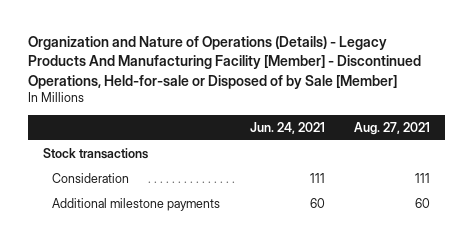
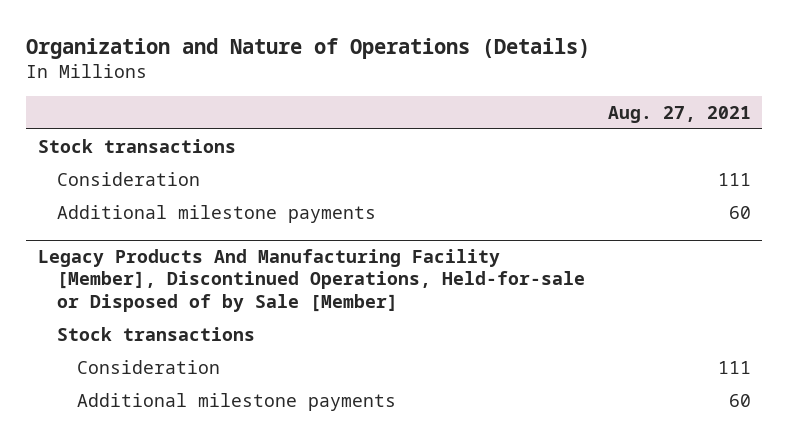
- Organization and Nature of Operations (Details) - Legacy Products And Manufacturing Facility [Member] - Discontinued Operations, Held-for-sale or Disposed of by Sale [Member]
+ Organization and Nature of Operations (Details)
- | Jun. 24, 2021 | Aug. 27, 2021
+ | Aug. 27, 2021
+ Legacy Products And Manufacturing Facility [Member], Discontinued Operations, Held-for-sale or Disposed of by Sale [Member]
+ Stock transactions
+ Consideration | 111
+ Additional milestone payments | 60

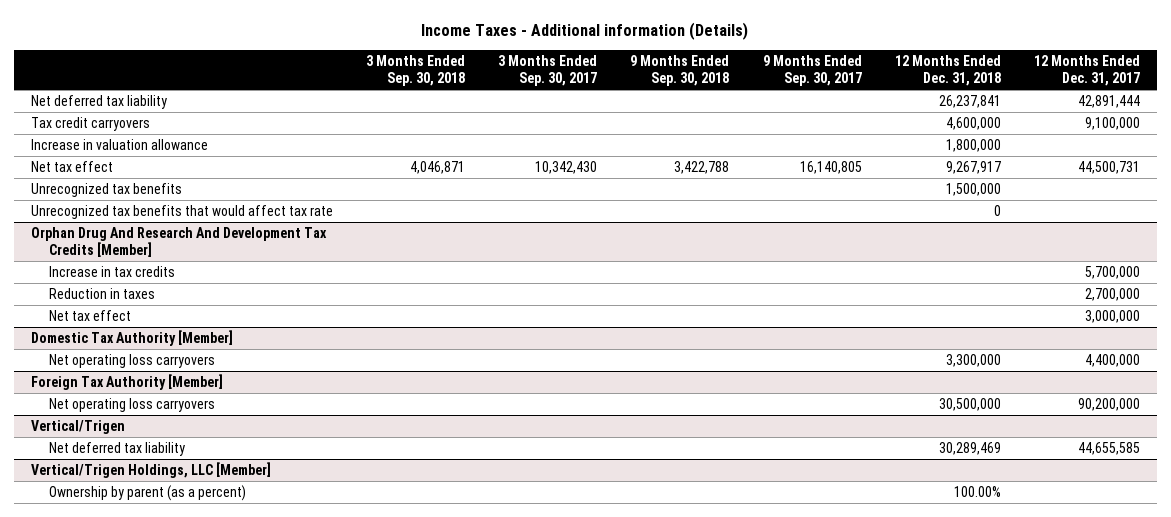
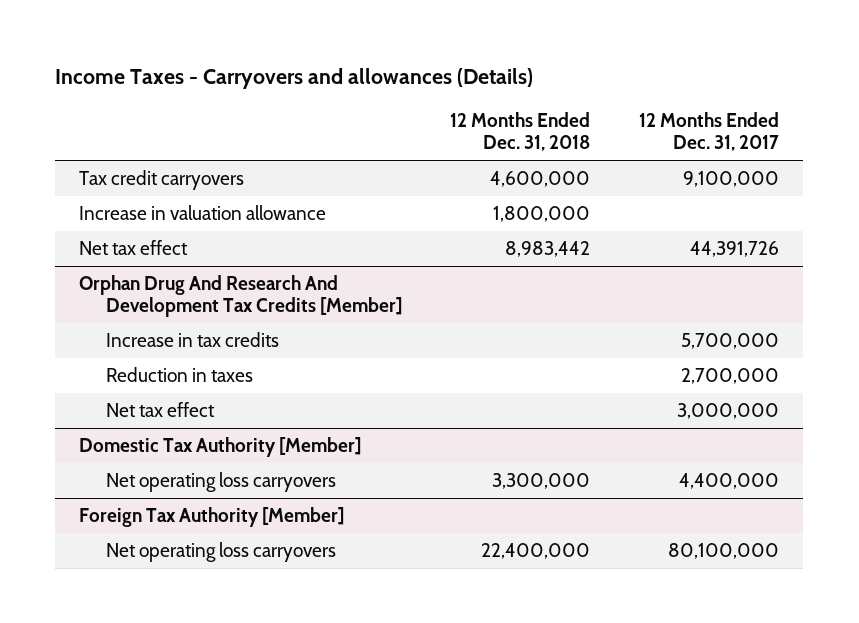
- Income Taxes - Additional information (Details)
+ Income Taxes - Carryovers and allowances (Details)
- | 3 Months Ended Sep. 30, 2018 | 3 Months Ended Sep. 30, 2017 | 9 Months Ended Sep. 30, 2018 | 9 Months Ended Sep. 30, 2017 | 12 Months Ended Dec. 31, 2018 | 12 Months Ended Dec. 31, 2017
+ | 12 Months Ended Dec. 31, 2018 | 12 Months Ended Dec. 31, 2017
- Net deferred tax liability | | | | | 26,237,841 | 42,891,444
- Net tax effect | 4,046,871 | 10,342,430 | 3,422,788 | 16,140,805 | 9,267,917 | 44,500,731
- Unrecognized tax benefits | | | | | 1,500,000 |
- Unrecognized tax benefits that would affect tax rate | | | | | 0 |
+ Net tax effect | 8,983,442 | 44,391,726
@ Foreign Tax Authority [Member]
- Net operating loss carryovers | | | | | 30,500,000 | 90,200,000
- Vertical/Trigen
- Net deferred tax liability | | | | | 30,289,469 | 44,655,585
- Vertical/Trigen Holdings, LLC [Member]
- Ownership by parent (as a percent) | | | | | 100.00% |
@ Foreign Tax Authority [Member]
+ Net operating loss carryovers | 22,400,000 | 80,100,000

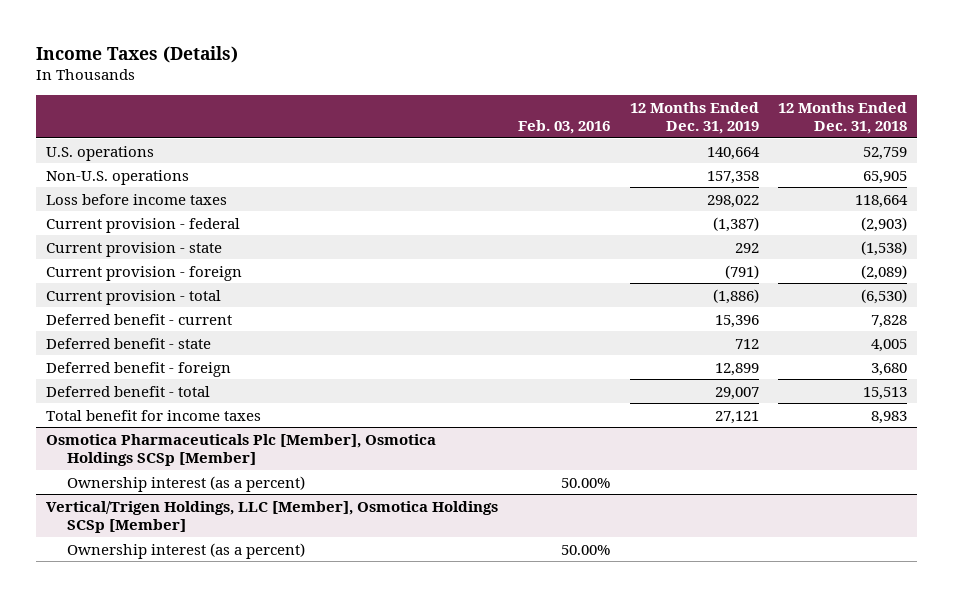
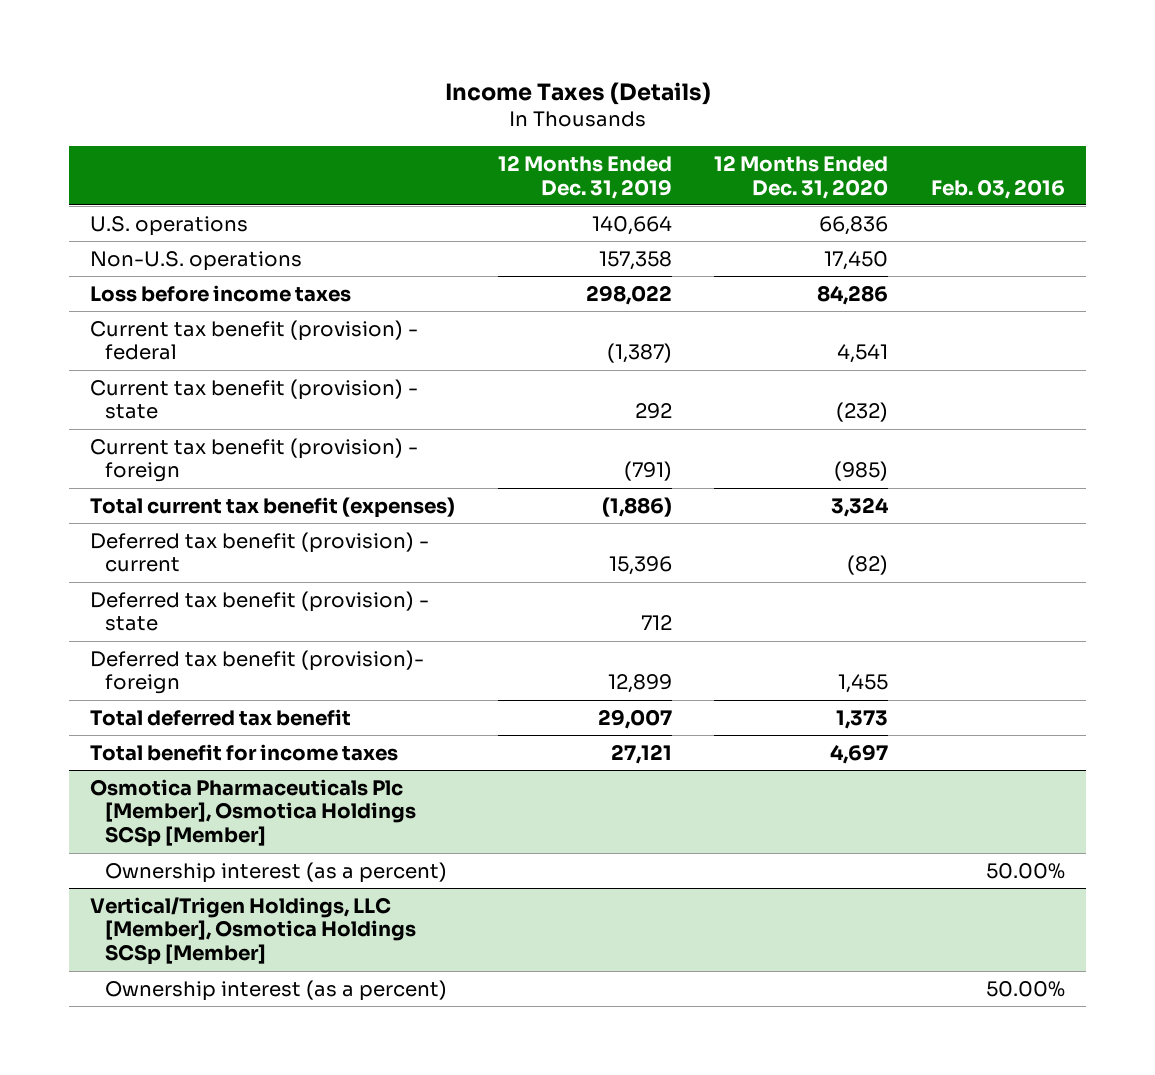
- | Feb. 03, 2016 | 12 Months Ended Dec. 31, 2019 | 12 Months Ended Dec. 31, 2018
+ | 12 Months Ended Dec. 31, 2019 | 12 Months Ended Dec. 31, 2020 | Feb. 03, 2016
- Current provision - federal | | (1,387) | (2,903)
- Current provision - state | | 292 | (1,538)
- Current provision - foreign | | (791) | (2,089)
- Current provision - total | | (1,886) | (6,530)
- Deferred benefit - current | | 15,396 | 7,828
- Deferred benefit - state | | 712 | 4,005
- Deferred benefit - foreign | | 12,899 | 3,680
- Deferred benefit - total | | 29,007 | 15,513
+ Current tax benefit (provision) - federal | (1,387) | 4,541 |
+ Current tax benefit (provision) - state | 292 | (232) |
+ Current tax benefit (provision) - foreign | (791) | (985) |
+ Total current tax benefit (expenses) | (1,886) | 3,324 |
+ Deferred tax benefit (provision) - current | 15,396 | (82) |
+ Deferred tax benefit (provision) - state | 712 | |
+ Deferred tax benefit (provision)- foreign | 12,899 | 1,455 |
+ Total deferred tax benefit | 29,007 | 1,373 |

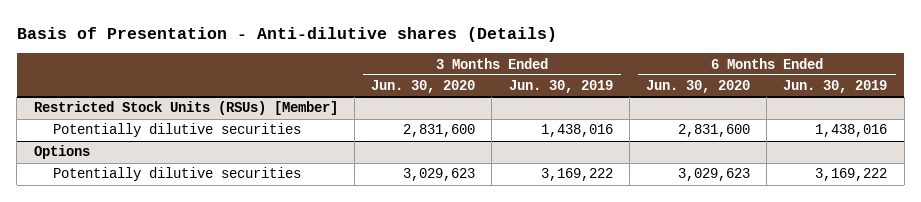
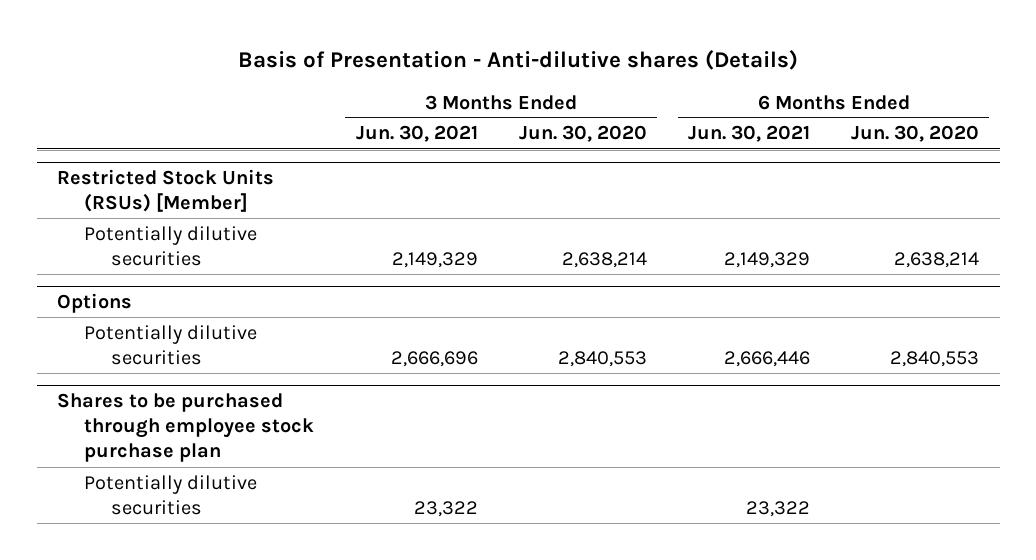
- | 3 Months Ended Jun. 30, 2020 | 3 Months Ended Jun. 30, 2019 | 6 Months Ended Jun. 30, 2020 | 6 Months Ended Jun. 30, 2019
+ | 3 Months Ended Jun. 30, 2021 | 3 Months Ended Jun. 30, 2020 | 6 Months Ended Jun. 30, 2021 | 6 Months Ended Jun. 30, 2020
@ Restricted Stock Units (RSUs) [Member]
- Potentially dilutive securities | 2,831,600 | 1,438,016 | 2,831,600 | 1,438,016
+ Potentially dilutive securities | 2,149,329 | 2,638,214 | 2,149,329 | 2,638,214
@ Options
- Potentially dilutive securities | 3,029,623 | 3,169,222 | 3,029,623 | 3,169,222
+ Potentially dilutive securities | 2,666,696 | 2,840,553 | 2,666,446 | 2,840,553
+ Shares to be purchased through employee stock purchase plan
+ Potentially dilutive securities | 23,322 | | 23,322 |

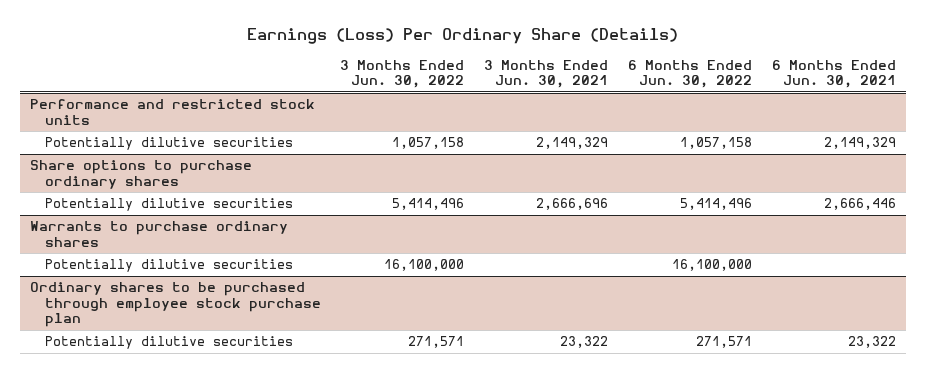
- Basis of Presentation - Anti-dilutive shares (Details)
+ Earnings (Loss) Per Ordinary Share (Details)
- | 3 Months Ended Jun. 30, 2021 | 3 Months Ended Jun. 30, 2020 | 6 Months Ended Jun. 30, 2021 | 6 Months Ended Jun. 30, 2020
+ | 3 Months Ended Jun. 30, 2022 | 3 Months Ended Jun. 30, 2021 | 6 Months Ended Jun. 30, 2022 | 6 Months Ended Jun. 30, 2021
- Restricted Stock Units (RSUs) [Member]
+ Performance and restricted stock units
- Options
+ Share options to purchase ordinary shares
- Shares to be purchased through employee stock purchase plan
+ Warrants to purchase ordinary shares
+ Potentially dilutive securities | 16,100,000 | | 16,100,000 |
+ Ordinary shares to be purchased through employee stock purchase plan

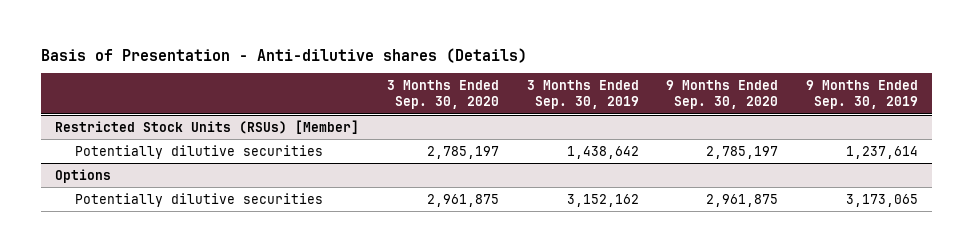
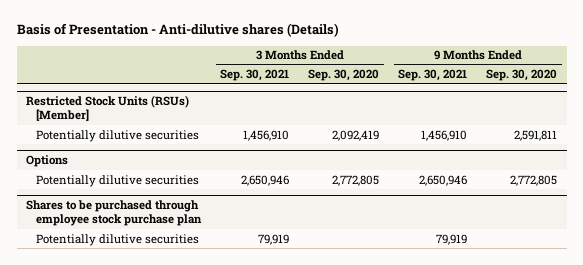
- | 3 Months Ended Sep. 30, 2020 | 3 Months Ended Sep. 30, 2019 | 9 Months Ended Sep. 30, 2020 | 9 Months Ended Sep. 30, 2019
+ | 3 Months Ended Sep. 30, 2021 | 3 Months Ended Sep. 30, 2020 | 9 Months Ended Sep. 30, 2021 | 9 Months Ended Sep. 30, 2020
@ Restricted Stock Units (RSUs) [Member]
- Potentially dilutive securities | 2,785,197 | 1,438,642 | 2,785,197 | 1,237,614
+ Potentially dilutive securities | 1,456,910 | 2,092,419 | 1,456,910 | 2,591,811
@ Options
- Potentially dilutive securities | 2,961,875 | 3,152,162 | 2,961,875 | 3,173,065
+ Potentially dilutive securities | 2,650,946 | 2,772,805 | 2,650,946 | 2,772,805
+ Shares to be purchased through employee stock purchase plan
+ Potentially dilutive securities | 79,919 | | 79,919 |

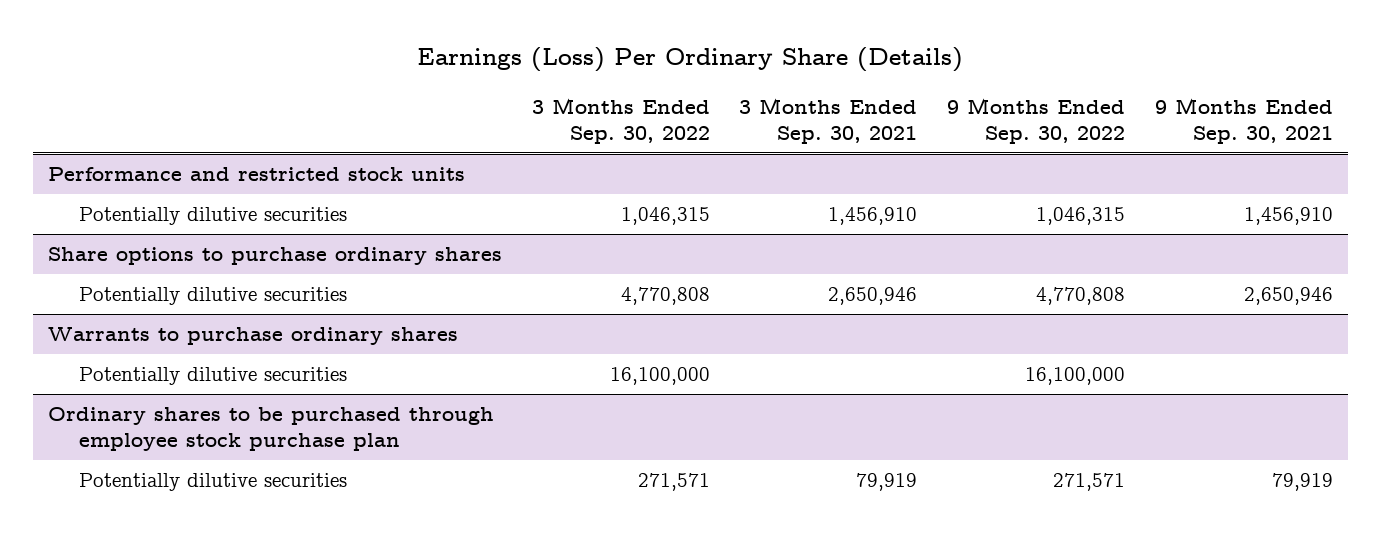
- Basis of Presentation - Anti-dilutive shares (Details)
+ Earnings (Loss) Per Ordinary Share (Details)
- | 3 Months Ended Sep. 30, 2021 | 3 Months Ended Sep. 30, 2020 | 9 Months Ended Sep. 30, 2021 | 9 Months Ended Sep. 30, 2020
+ | 3 Months Ended Sep. 30, 2022 | 3 Months Ended Sep. 30, 2021 | 9 Months Ended Sep. 30, 2022 | 9 Months Ended Sep. 30, 2021
- Restricted Stock Units (RSUs) [Member]
+ Performance and restricted stock units
- Options
+ Share options to purchase ordinary shares
- Shares to be purchased through employee stock purchase plan
+ Warrants to purchase ordinary shares
+ Potentially dilutive securities | 16,100,000 | | 16,100,000 |
+ Ordinary shares to be purchased through employee stock purchase plan

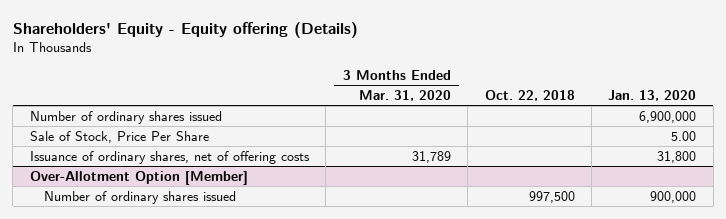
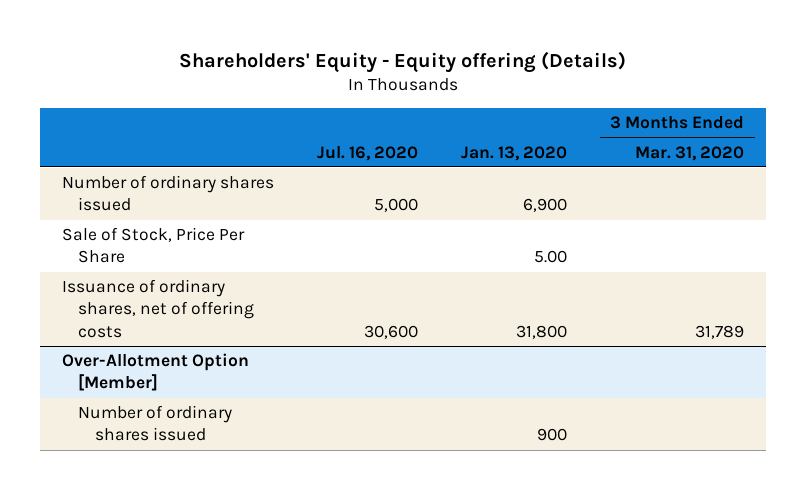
- | 3 Months Ended Mar. 31, 2020 | Oct. 22, 2018 | Jan. 13, 2020
+ | Jul. 16, 2020 | Jan. 13, 2020 | 3 Months Ended Mar. 31, 2020
- Number of ordinary shares issued | | | 6,900,000
+ Number of ordinary shares issued | 5,000 | 6,900 |
@ Over-Allotment Option [Member]
- Number of ordinary shares issued | | 997,500 | 900,000
+ Number of ordinary shares issued | | 900 |

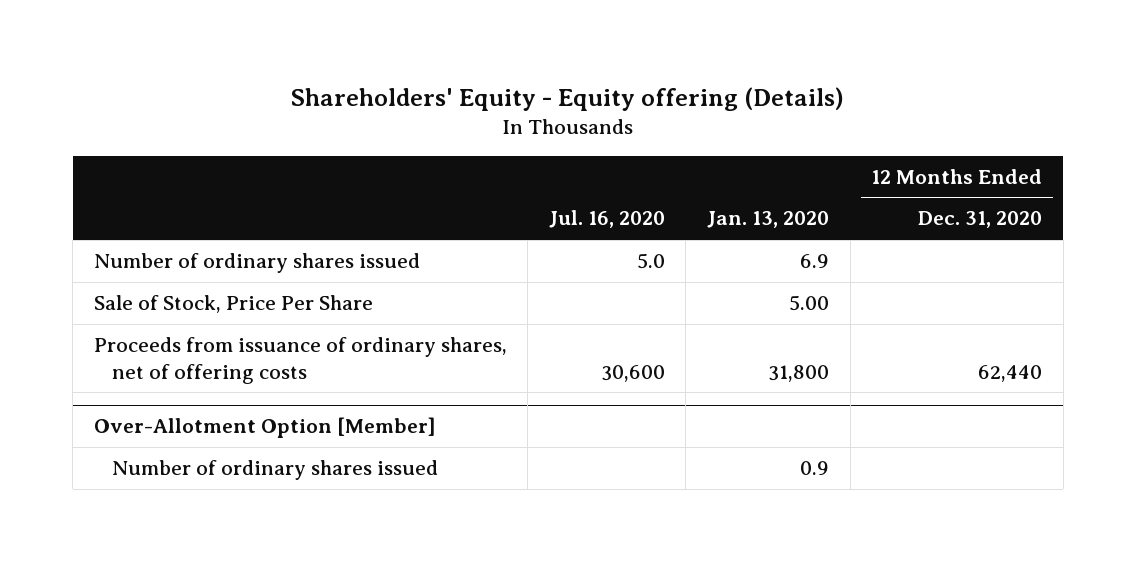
- | Jul. 16, 2020 | Jan. 13, 2020 | 3 Months Ended Mar. 31, 2020
+ | Jul. 16, 2020 | Jan. 13, 2020 | 12 Months Ended Dec. 31, 2020
- Number of ordinary shares issued | 5,000 | 6,900 |
+ Number of ordinary shares issued | 5.0 | 6.9 |
- Issuance of ordinary shares, net of offering costs | 30,600 | 31,800 | 31,789
+ Proceeds from issuance of ordinary shares, net of offering costs | 30,600 | 31,800 | 62,440
@ Over-Allotment Option [Member]
- Number of ordinary shares issued | | 900 |
+ Number of ordinary shares issued | | 0.9 |

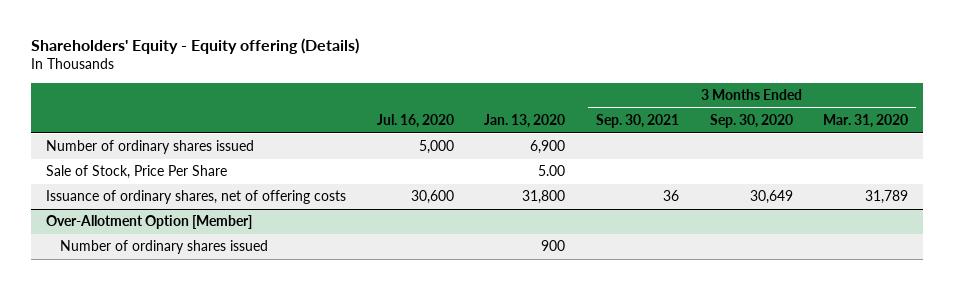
- | Jul. 16, 2020 | Jan. 13, 2020 | 12 Months Ended Dec. 31, 2020
+ | Jul. 16, 2020 | Jan. 13, 2020 | 3 Months Ended Sep. 30, 2021 | 3 Months Ended Sep. 30, 2020 | 3 Months Ended Mar. 31, 2020
- Number of ordinary shares issued | 5.0 | 6.9 |
+ Number of ordinary shares issued | 5,000 | 6,900 | | |
- Proceeds from issuance of ordinary shares, net of offering costs | 30,600 | 31,800 | 62,440
+ Issuance of ordinary shares, net of offering costs | 30,600 | 31,800 | 36 | 30,649 | 31,789
@ Over-Allotment Option [Member]
- Number of ordinary shares issued | | 0.9 |
+ Number of ordinary shares issued | | 900 | | |

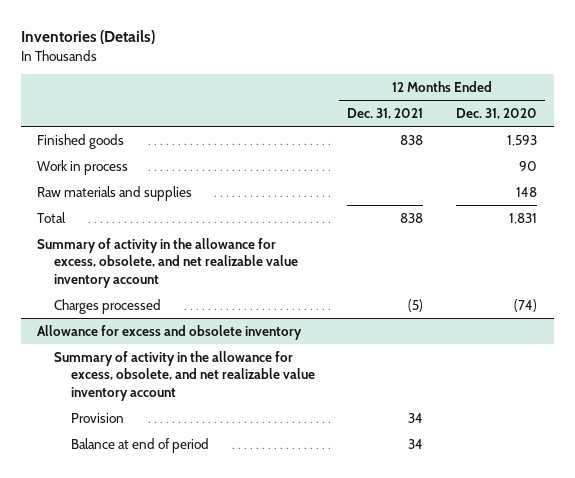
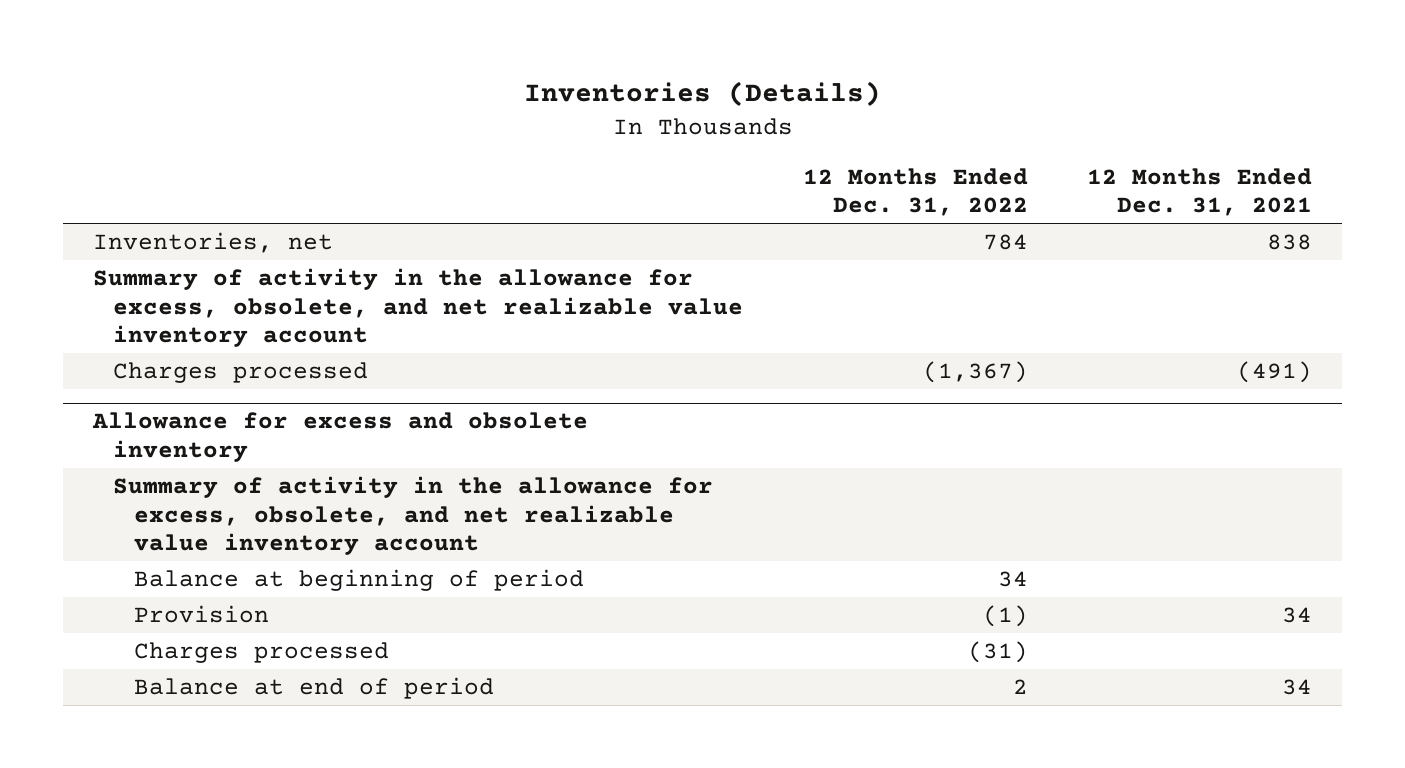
- | 12 Months Ended Dec. 31, 2021 | 12 Months Ended Dec. 31, 2020
+ | 12 Months Ended Dec. 31, 2022 | 12 Months Ended Dec. 31, 2021
- Finished goods | 838 | 1,593
- Work in process | | 90
- Raw materials and supplies | | 148
- Total | 838 | 1,831
+ Inventories, net | 784 | 838
- Charges processed | (5) | (74)
+ Charges processed | (1,367) | (491)
@ Allowance for excess and obsolete inventory
+ Balance at beginning of period | 34 |
+ Charges processed | (31) |

